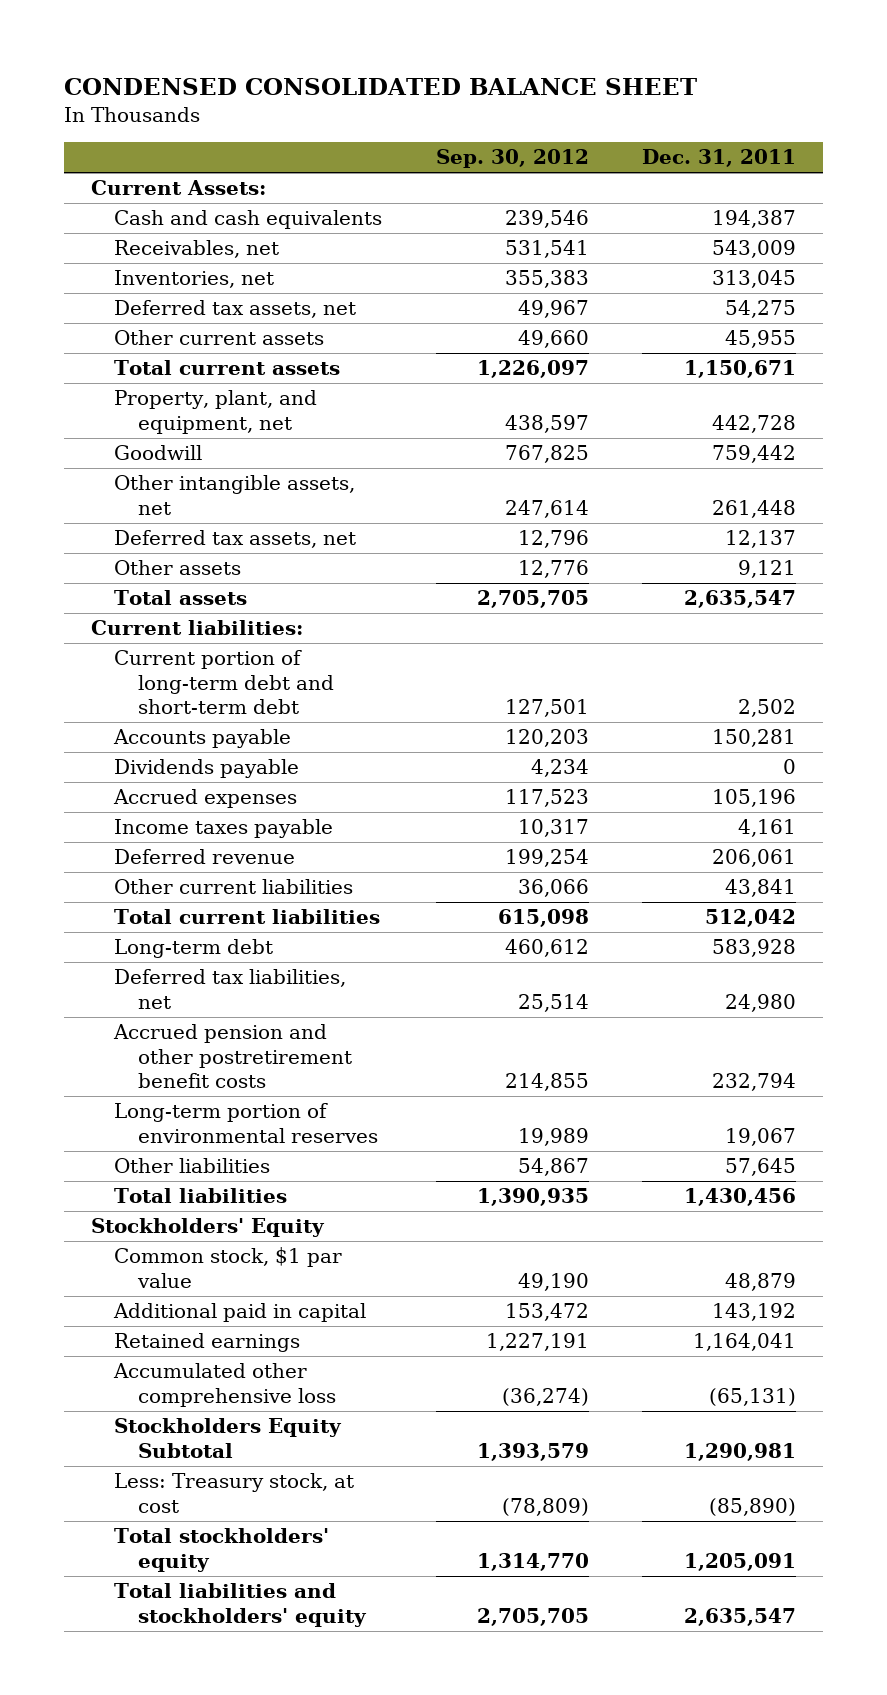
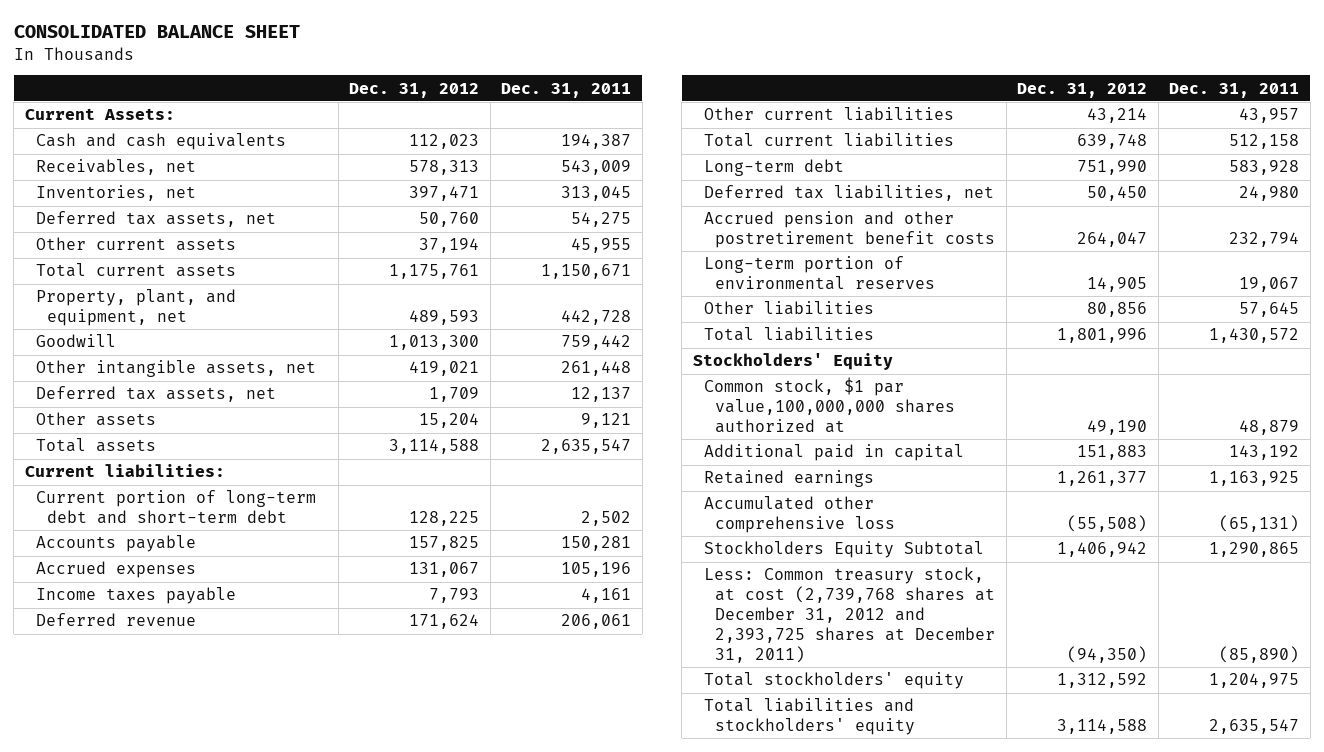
- CONDENSED CONSOLIDATED BALANCE SHEET
+ CONSOLIDATED BALANCE SHEET
- | Sep. 30, 2012 | Dec. 31, 2011
+ | Dec. 31, 2012 | Dec. 31, 2011
- Dividends payable | 4,234 | 0
- Other current liabilities | 36,066 | 43,841
- Total current liabilities | 615,098 | 512,042
+ Other current liabilities | 43,214 | 43,957
+ Total current liabilities | 639,748 | 512,158
- Total liabilities | 1,390,935 | 1,430,456
+ Total liabilities | 1,801,996 | 1,430,572
- Common stock, $1 par value | 49,190 | 48,879
+ Common stock, $1 par value,100,000,000 shares authorized at | 49,190 | 48,879
- Retained earnings | 1,227,191 | 1,164,041
+ Retained earnings | 1,261,377 | 1,163,925
- Stockholders Equity Subtotal | 1,393,579 | 1,290,981
- Less: Treasury stock, at cost | (78,809) | (85,890)
- Total stockholders' equity | 1,314,770 | 1,205,091
+ Stockholders Equity Subtotal | 1,406,942 | 1,290,865
+ Less: Common treasury stock, at cost (2,739,768 shares at December 31, 2012 and 2,393,725 shares at December 31, 2011) | (94,350) | (85,890)
+ Total stockholders' equity | 1,312,592 | 1,204,975

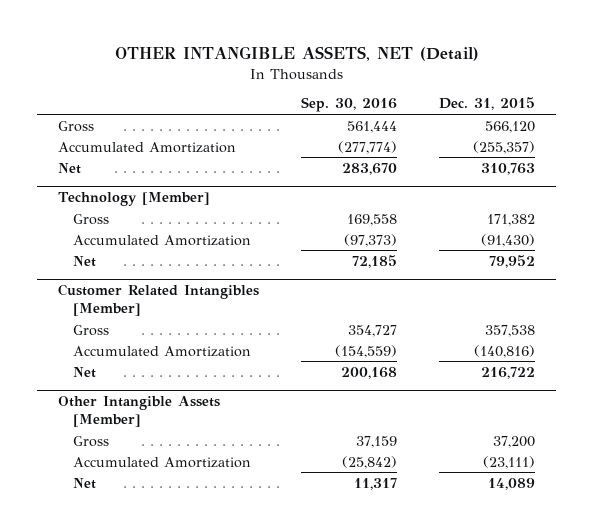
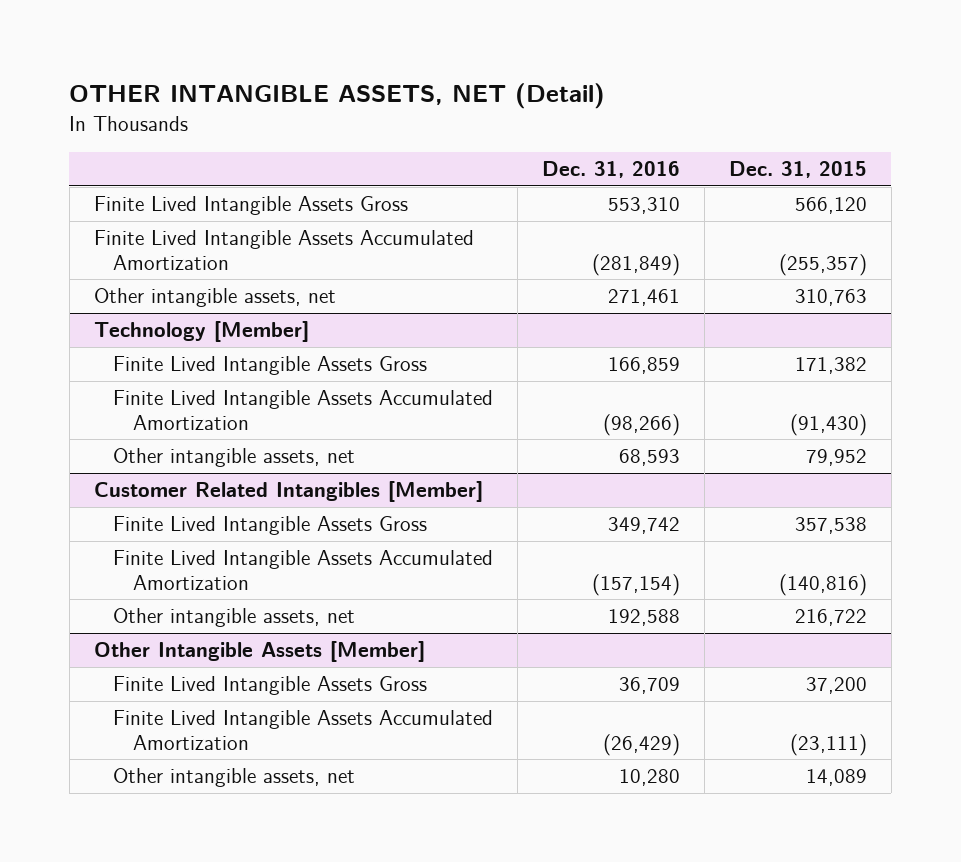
- | Sep. 30, 2016 | Dec. 31, 2015
+ | Dec. 31, 2016 | Dec. 31, 2015
- Gross | 561,444 | 566,120
- Accumulated Amortization | (277,774) | (255,357)
- Net | 283,670 | 310,763
+ Finite Lived Intangible Assets Gross | 553,310 | 566,120
+ Finite Lived Intangible Assets Accumulated Amortization | (281,849) | (255,357)
+ Other intangible assets, net | 271,461 | 310,763
@ Technology [Member]
- Gross | 169,558 | 171,382
- Accumulated Amortization | (97,373) | (91,430)
- Net | 72,185 | 79,952
+ Finite Lived Intangible Assets Gross | 166,859 | 171,382
+ Finite Lived Intangible Assets Accumulated Amortization | (98,266) | (91,430)
+ Other intangible assets, net | 68,593 | 79,952
@ Customer Related Intangibles [Member]
- Gross | 354,727 | 357,538
- Accumulated Amortization | (154,559) | (140,816)
- Net | 200,168 | 216,722
+ Finite Lived Intangible Assets Gross | 349,742 | 357,538
+ Finite Lived Intangible Assets Accumulated Amortization | (157,154) | (140,816)
+ Other intangible assets, net | 192,588 | 216,722
@ Other Intangible Assets [Member]
- Gross | 37,159 | 37,200
- Accumulated Amortization | (25,842) | (23,111)
- Net | 11,317 | 14,089
+ Finite Lived Intangible Assets Gross | 36,709 | 37,200
+ Finite Lived Intangible Assets Accumulated Amortization | (26,429) | (23,111)
+ Other intangible assets, net | 10,280 | 14,089

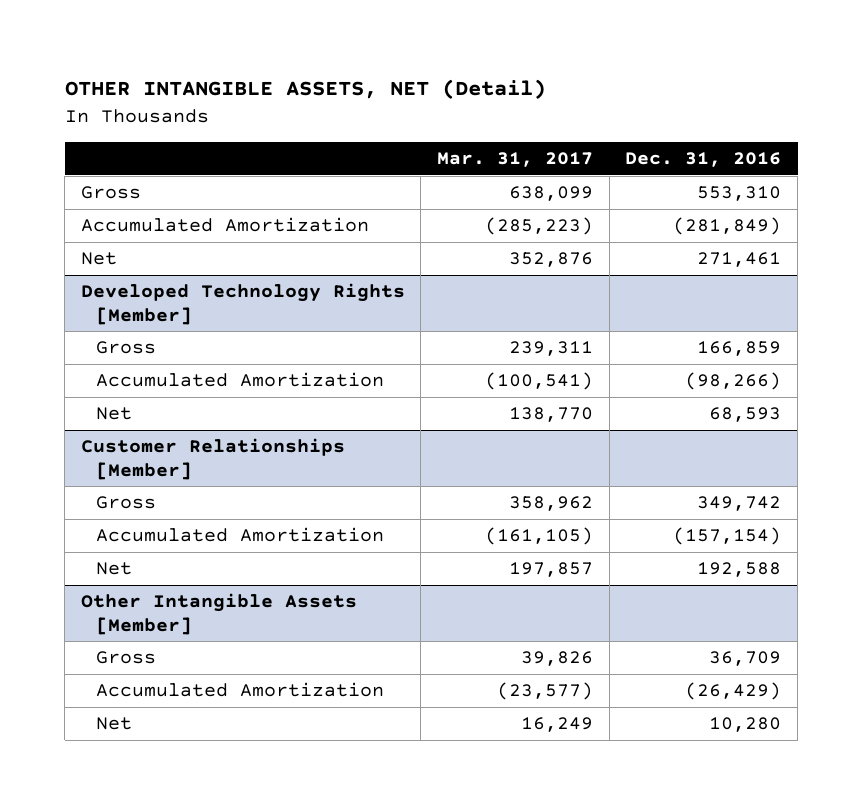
- | Dec. 31, 2016 | Dec. 31, 2015
+ | Mar. 31, 2017 | Dec. 31, 2016
- Finite Lived Intangible Assets Gross | 553,310 | 566,120
- Finite Lived Intangible Assets Accumulated Amortization | (281,849) | (255,357)
- Other intangible assets, net | 271,461 | 310,763
- Technology [Member]
- Finite Lived Intangible Assets Gross | 166,859 | 171,382
- Finite Lived Intangible Assets Accumulated Amortization | (98,266) | (91,430)
- Other intangible assets, net | 68,593 | 79,952
- Customer Related Intangibles [Member]
- Finite Lived Intangible Assets Gross | 349,742 | 357,538
- Finite Lived Intangible Assets Accumulated Amortization | (157,154) | (140,816)
- Other intangible assets, net | 192,588 | 216,722
+ Gross | 638,099 | 553,310
+ Accumulated Amortization | (285,223) | (281,849)
+ Net | 352,876 | 271,461
+ Developed Technology Rights [Member]
+ Gross | 239,311 | 166,859
+ Accumulated Amortization | (100,541) | (98,266)
+ Net | 138,770 | 68,593
+ Customer Relationships [Member]
+ Gross | 358,962 | 349,742
+ Accumulated Amortization | (161,105) | (157,154)
+ Net | 197,857 | 192,588
@ Other Intangible Assets [Member]
- Finite Lived Intangible Assets Gross | 36,709 | 37,200
- Finite Lived Intangible Assets Accumulated Amortization | (26,429) | (23,111)
- Other intangible assets, net | 10,280 | 14,089
+ Gross | 39,826 | 36,709
+ Accumulated Amortization | (23,577) | (26,429)
+ Net | 16,249 | 10,280

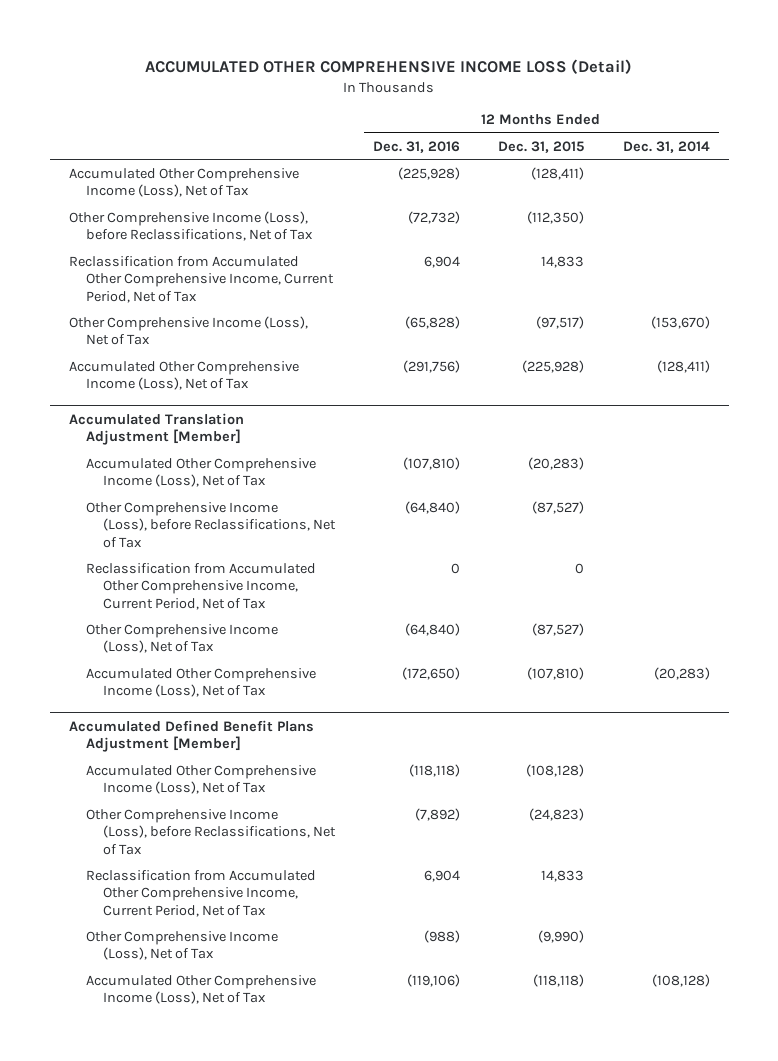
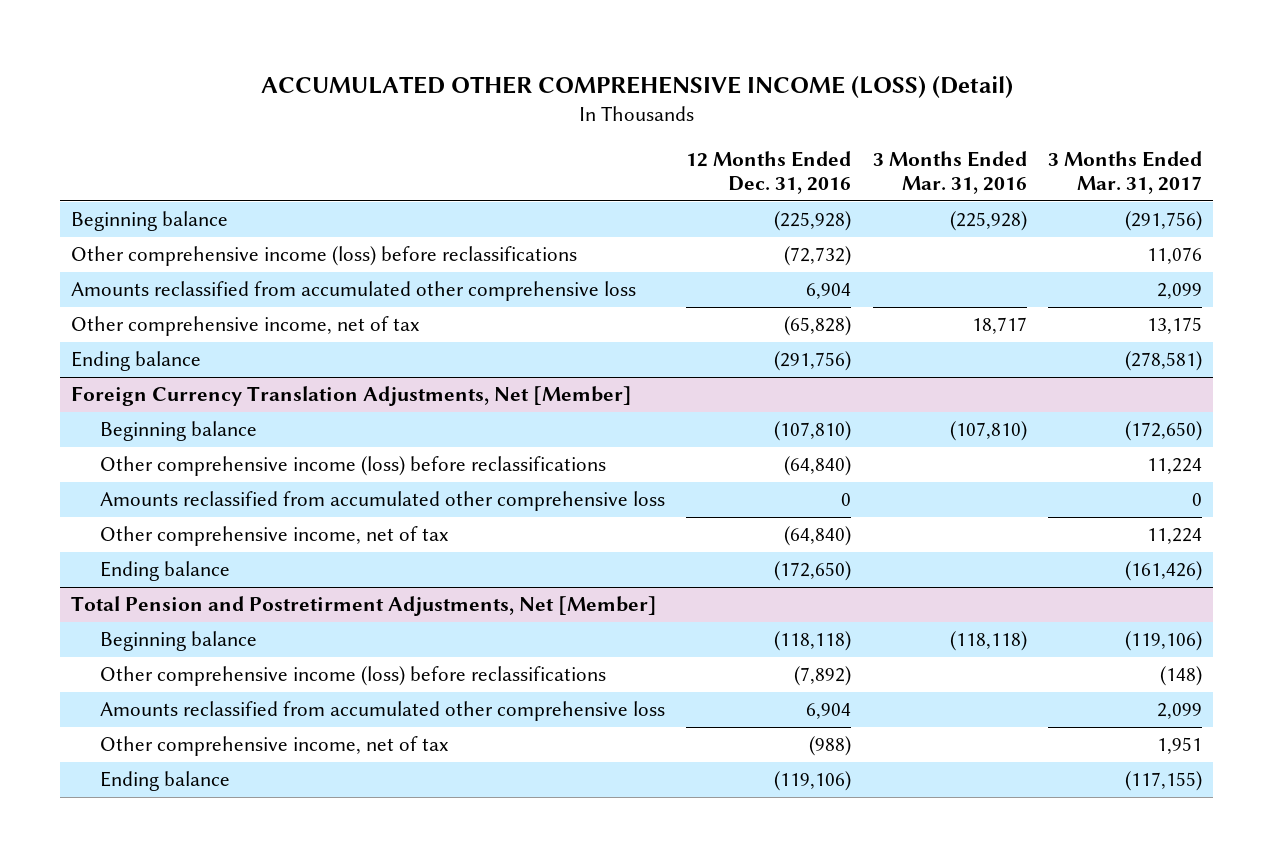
- ACCUMULATED OTHER COMPREHENSIVE INCOME LOSS (Detail)
+ ACCUMULATED OTHER COMPREHENSIVE INCOME (LOSS) (Detail)
- | 12 Months Ended Dec. 31, 2016 | 12 Months Ended Dec. 31, 2015 | 12 Months Ended Dec. 31, 2014
+ | 12 Months Ended Dec. 31, 2016 | 3 Months Ended Mar. 31, 2016 | 3 Months Ended Mar. 31, 2017
- Accumulated Other Comprehensive Income (Loss), Net of Tax | (225,928) | (128,411) |
- Other Comprehensive Income (Loss), before Reclassifications, Net of Tax | (72,732) | (112,350) |
- Reclassification from Accumulated Other Comprehensive Income, Current Period, Net of Tax | 6,904 | 14,833 |
- Other Comprehensive Income (Loss), Net of Tax | (65,828) | (97,517) | (153,670)
- Accumulated Other Comprehensive Income (Loss), Net of Tax | (291,756) | (225,928) | (128,411)
- Accumulated Translation Adjustment [Member]
- Accumulated Other Comprehensive Income (Loss), Net of Tax | (107,810) | (20,283) |
- Other Comprehensive Income (Loss), before Reclassifications, Net of Tax | (64,840) | (87,527) |
- Reclassification from Accumulated Other Comprehensive Income, Current Period, Net of Tax | 0 | 0 |
- Other Comprehensive Income (Loss), Net of Tax | (64,840) | (87,527) |
- Accumulated Other Comprehensive Income (Loss), Net of Tax | (172,650) | (107,810) | (20,283)
- Accumulated Defined Benefit Plans Adjustment [Member]
- Accumulated Other Comprehensive Income (Loss), Net of Tax | (118,118) | (108,128) |
- Other Comprehensive Income (Loss), before Reclassifications, Net of Tax | (7,892) | (24,823) |
- Reclassification from Accumulated Other Comprehensive Income, Current Period, Net of Tax | 6,904 | 14,833 |
- Other Comprehensive Income (Loss), Net of Tax | (988) | (9,990) |
- Accumulated Other Comprehensive Income (Loss), Net of Tax | (119,106) | (118,118) | (108,128)
+ Beginning balance | (225,928) | (225,928) | (291,756)
+ Other comprehensive income (loss) before reclassifications | (72,732) | | 11,076
+ Amounts reclassified from accumulated other comprehensive loss | 6,904 | | 2,099
+ Other comprehensive income, net of tax | (65,828) | 18,717 | 13,175
+ Ending balance | (291,756) | | (278,581)
+ Foreign Currency Translation Adjustments, Net [Member]
+ Beginning balance | (107,810) | (107,810) | (172,650)
+ Other comprehensive income (loss) before reclassifications | (64,840) | | 11,224
+ Amounts reclassified from accumulated other comprehensive loss | 0 | | 0
+ Other comprehensive income, net of tax | (64,840) | | 11,224
+ Ending balance | (172,650) | | (161,426)
+ Total Pension and Postretirment Adjustments, Net [Member]
+ Beginning balance | (118,118) | (118,118) | (119,106)
+ Other comprehensive income (loss) before reclassifications | (7,892) | | (148)
+ Amounts reclassified from accumulated other comprehensive loss | 6,904 | | 2,099
+ Other comprehensive income, net of tax | (988) | | 1,951
+ Ending balance | (119,106) | | (117,155)

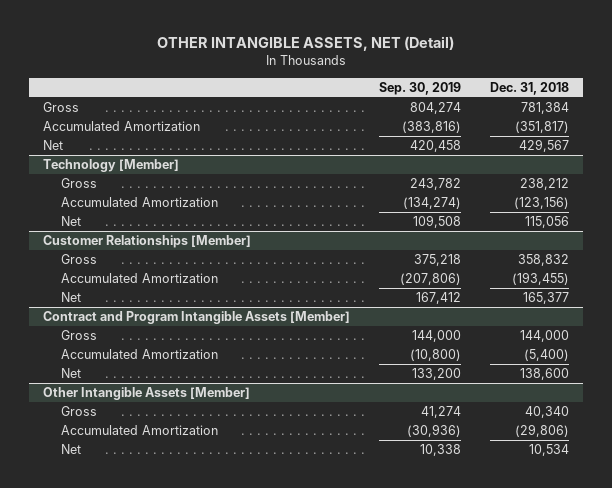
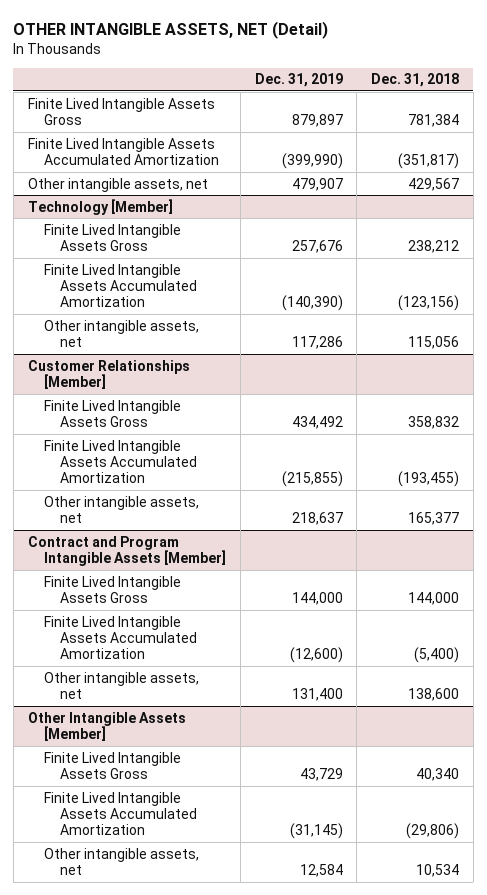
- | Sep. 30, 2019 | Dec. 31, 2018
+ | Dec. 31, 2019 | Dec. 31, 2018
- Gross | 804,274 | 781,384
- Accumulated Amortization | (383,816) | (351,817)
- Net | 420,458 | 429,567
+ Finite Lived Intangible Assets Gross | 879,897 | 781,384
+ Finite Lived Intangible Assets Accumulated Amortization | (399,990) | (351,817)
+ Other intangible assets, net | 479,907 | 429,567
@ Technology [Member]
- Gross | 243,782 | 238,212
- Accumulated Amortization | (134,274) | (123,156)
- Net | 109,508 | 115,056
+ Finite Lived Intangible Assets Gross | 257,676 | 238,212
+ Finite Lived Intangible Assets Accumulated Amortization | (140,390) | (123,156)
+ Other intangible assets, net | 117,286 | 115,056
@ Customer Relationships [Member]
- Gross | 375,218 | 358,832
- Accumulated Amortization | (207,806) | (193,455)
- Net | 167,412 | 165,377
+ Finite Lived Intangible Assets Gross | 434,492 | 358,832
+ Finite Lived Intangible Assets Accumulated Amortization | (215,855) | (193,455)
+ Other intangible assets, net | 218,637 | 165,377
@ Contract and Program Intangible Assets [Member]
- Gross | 144,000 | 144,000
- Accumulated Amortization | (10,800) | (5,400)
- Net | 133,200 | 138,600
+ Finite Lived Intangible Assets Gross | 144,000 | 144,000
+ Finite Lived Intangible Assets Accumulated Amortization | (12,600) | (5,400)
+ Other intangible assets, net | 131,400 | 138,600
@ Other Intangible Assets [Member]
- Gross | 41,274 | 40,340
- Accumulated Amortization | (30,936) | (29,806)
- Net | 10,338 | 10,534
+ Finite Lived Intangible Assets Gross | 43,729 | 40,340
+ Finite Lived Intangible Assets Accumulated Amortization | (31,145) | (29,806)
+ Other intangible assets, net | 12,584 | 10,534

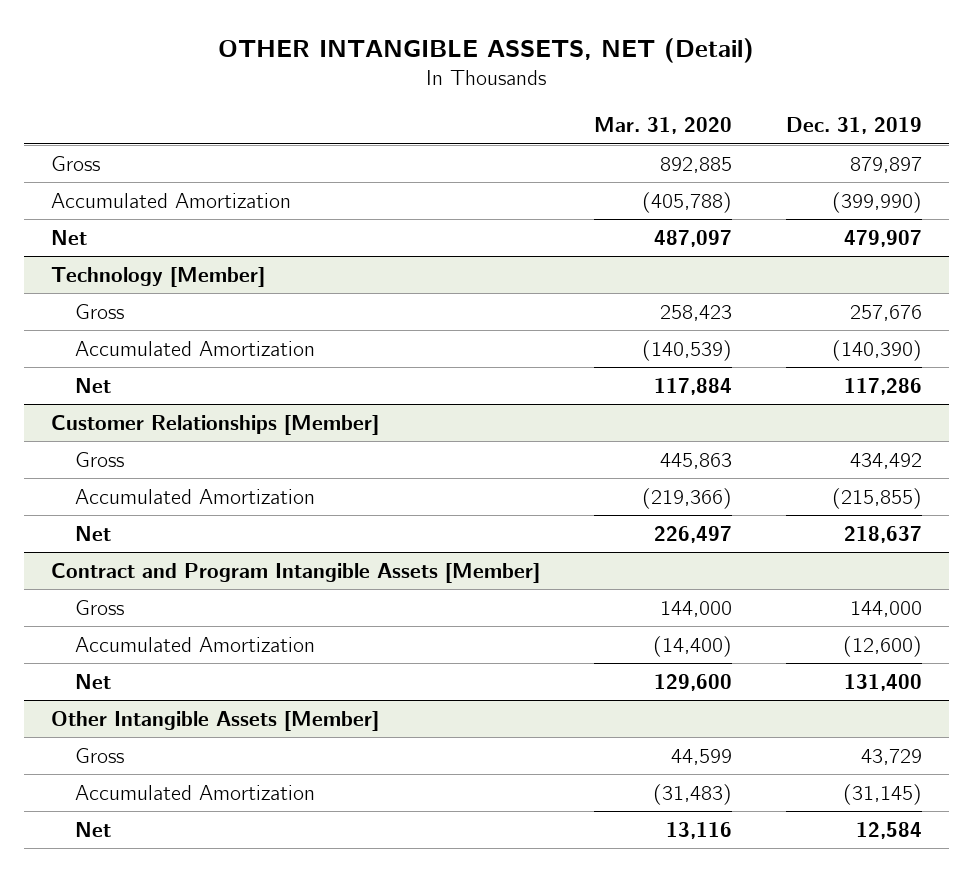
- | Dec. 31, 2019 | Dec. 31, 2018
+ | Mar. 31, 2020 | Dec. 31, 2019
- Finite Lived Intangible Assets Gross | 879,897 | 781,384
- Finite Lived Intangible Assets Accumulated Amortization | (399,990) | (351,817)
- Other intangible assets, net | 479,907 | 429,567
+ Gross | 892,885 | 879,897
+ Accumulated Amortization | (405,788) | (399,990)
+ Net | 487,097 | 479,907
@ Technology [Member]
- Finite Lived Intangible Assets Gross | 257,676 | 238,212
- Finite Lived Intangible Assets Accumulated Amortization | (140,390) | (123,156)
- Other intangible assets, net | 117,286 | 115,056
+ Gross | 258,423 | 257,676
+ Accumulated Amortization | (140,539) | (140,390)
+ Net | 117,884 | 117,286
@ Customer Relationships [Member]
- Finite Lived Intangible Assets Gross | 434,492 | 358,832
- Finite Lived Intangible Assets Accumulated Amortization | (215,855) | (193,455)
- Other intangible assets, net | 218,637 | 165,377
+ Gross | 445,863 | 434,492
+ Accumulated Amortization | (219,366) | (215,855)
+ Net | 226,497 | 218,637
@ Contract and Program Intangible Assets [Member]
- Finite Lived Intangible Assets Gross | 144,000 | 144,000
- Finite Lived Intangible Assets Accumulated Amortization | (12,600) | (5,400)
- Other intangible assets, net | 131,400 | 138,600
+ Gross | 144,000 | 144,000
+ Accumulated Amortization | (14,400) | (12,600)
+ Net | 129,600 | 131,400
@ Other Intangible Assets [Member]
- Finite Lived Intangible Assets Gross | 43,729 | 40,340
- Finite Lived Intangible Assets Accumulated Amortization | (31,145) | (29,806)
- Other intangible assets, net | 12,584 | 10,534
+ Gross | 44,599 | 43,729
+ Accumulated Amortization | (31,483) | (31,145)
+ Net | 13,116 | 12,584

